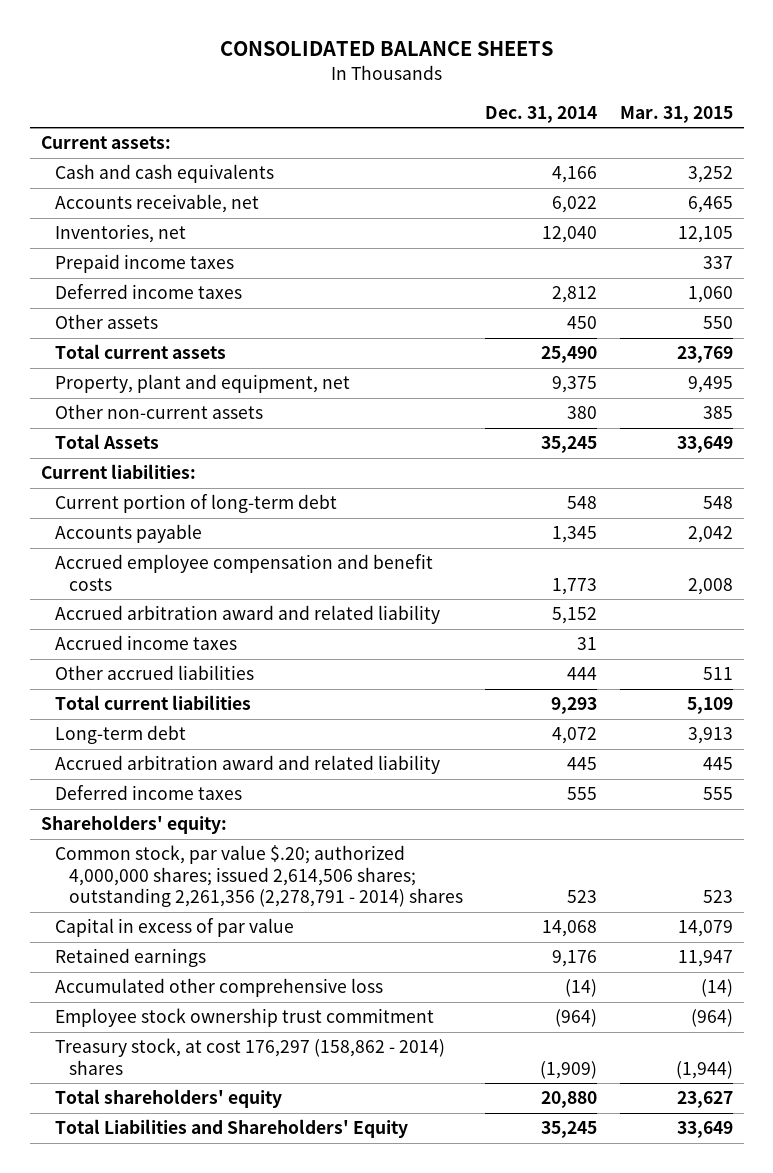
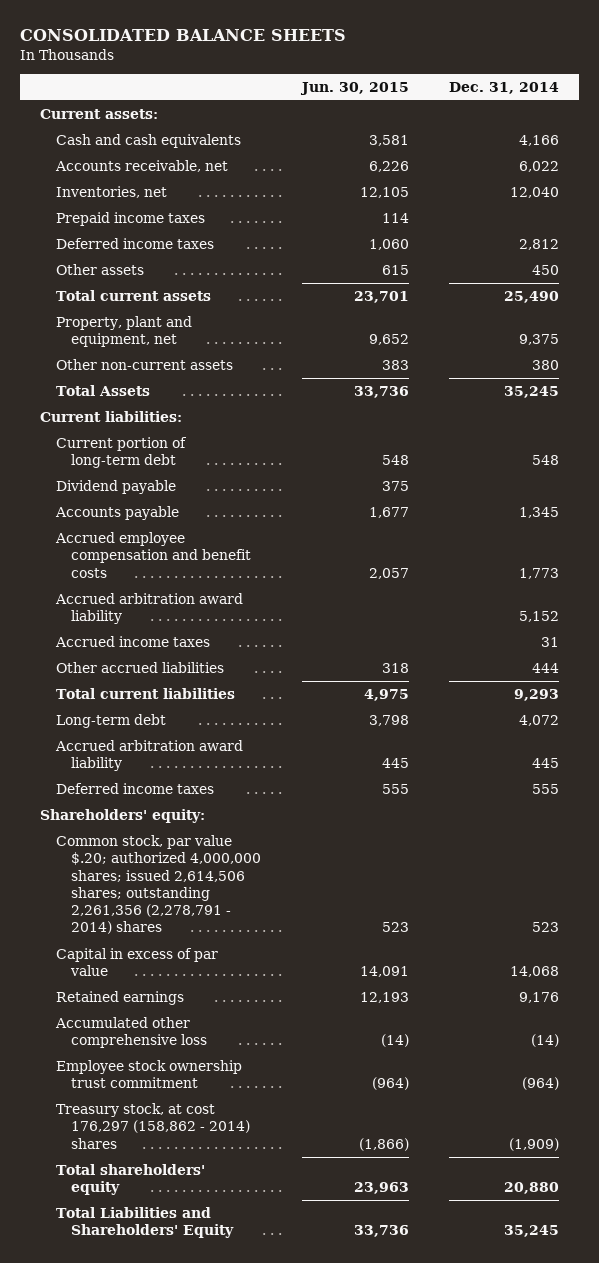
- | Dec. 31, 2014 | Mar. 31, 2015
+ | Jun. 30, 2015 | Dec. 31, 2014
+ Dividend payable | 375 |
- Accrued arbitration award and related liability | 5,152 |
+ Accrued arbitration award liability | | 5,152
- Accrued arbitration award and related liability | 445 | 445
+ Accrued arbitration award liability | 445 | 445

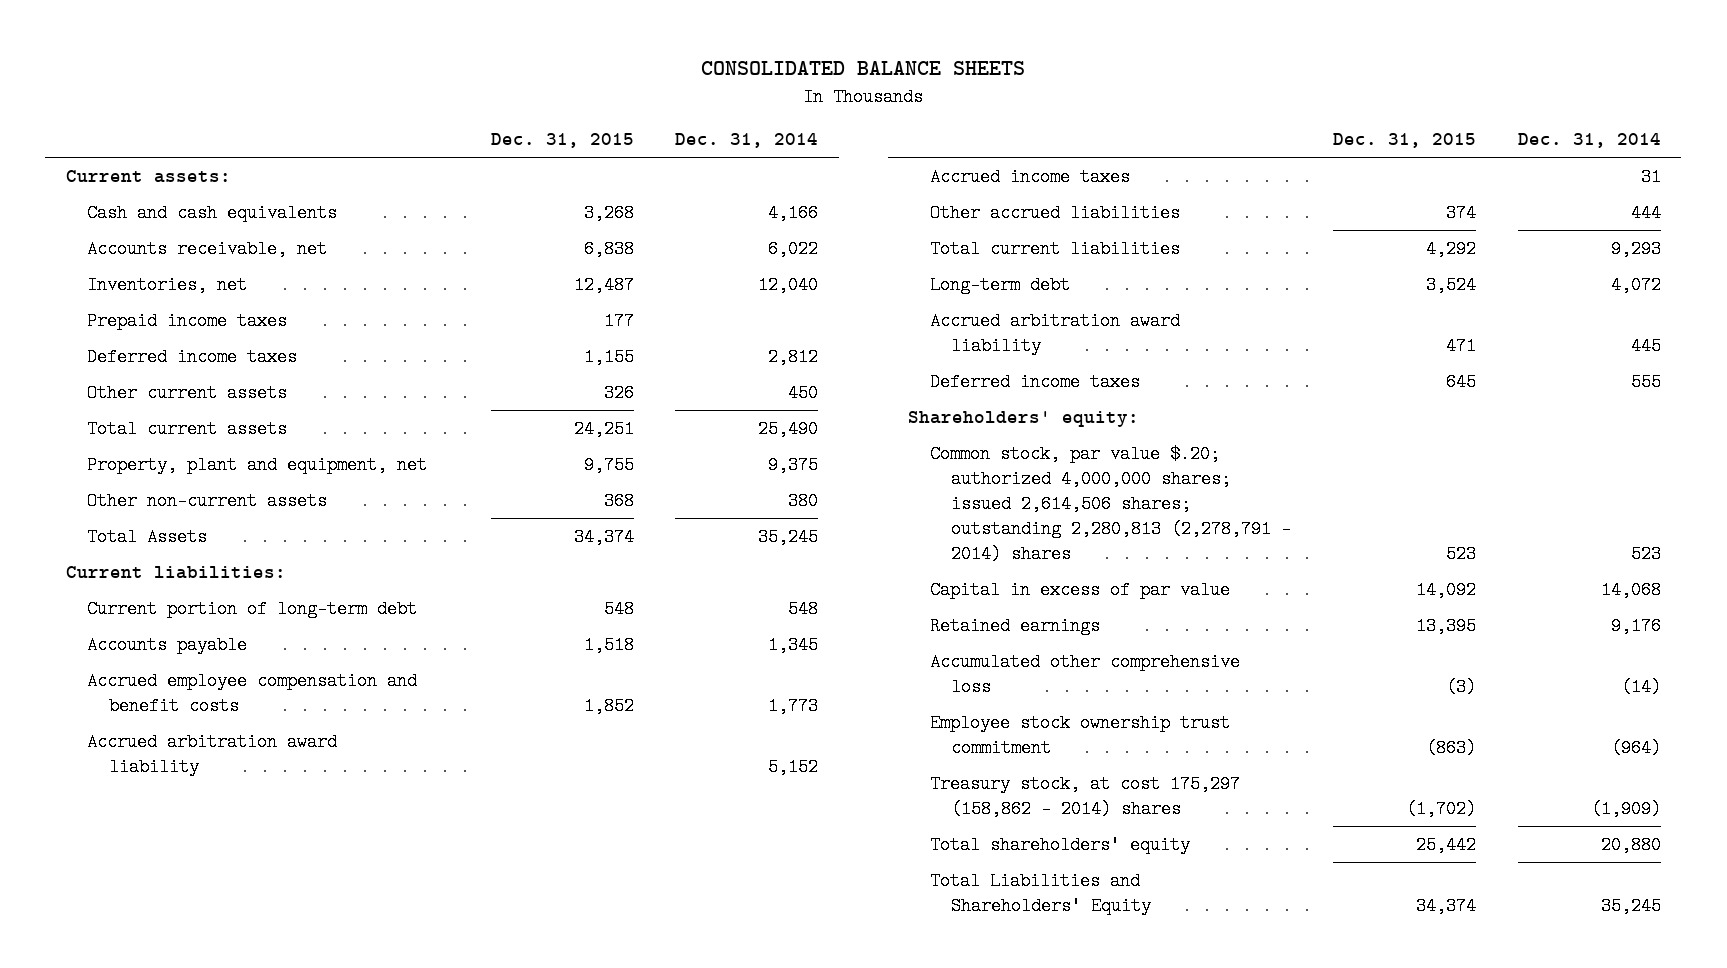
- | Jun. 30, 2015 | Dec. 31, 2014
+ | Dec. 31, 2015 | Dec. 31, 2014
- Other assets | 615 | 450
+ Other current assets | 326 | 450
- Dividend payable | 375 |
- Common stock, par value $.20; authorized 4,000,000 shares; issued 2,614,506 shares; outstanding 2,261,356 (2,278,791 - 2014) shares | 523 | 523
+ Common stock, par value $.20; authorized 4,000,000 shares; issued 2,614,506 shares; outstanding 2,280,813 (2,278,791 - 2014) shares | 523 | 523
- Treasury stock, at cost 176,297 (158,862 - 2014) shares | (1,866) | (1,909)
+ Treasury stock, at cost 175,297 (158,862 - 2014) shares | (1,702) | (1,909)

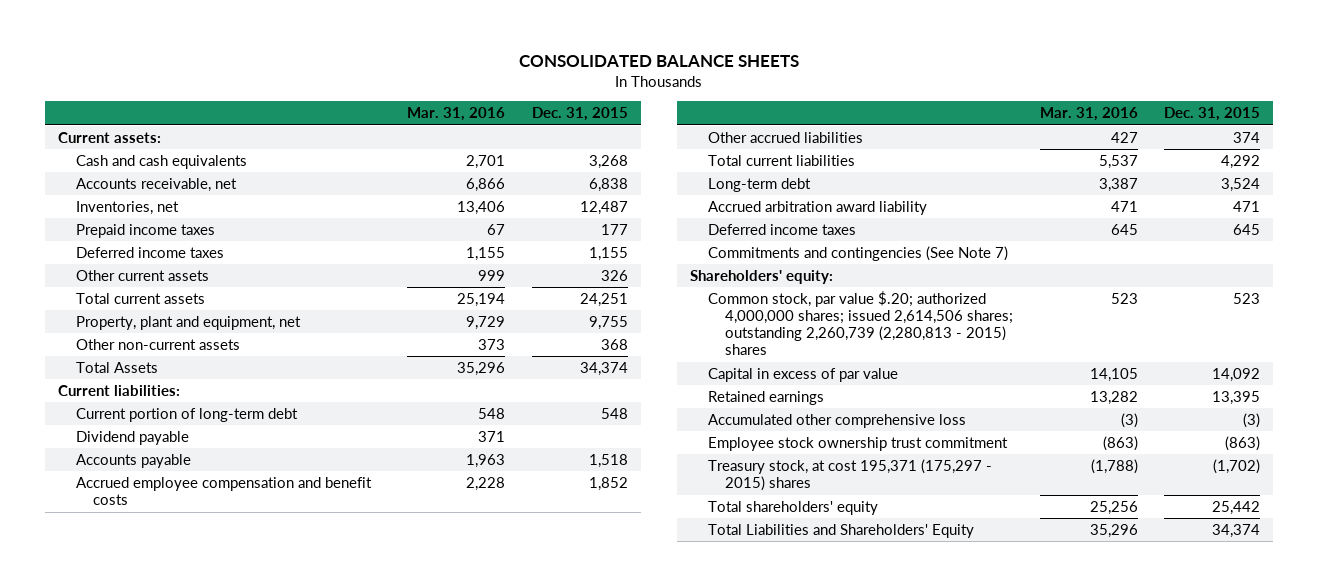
- | Dec. 31, 2015 | Dec. 31, 2014
+ | Mar. 31, 2016 | Dec. 31, 2015
+ Dividend payable | 371 |
- Accrued arbitration award liability | | 5,152
- Accrued income taxes | | 31
+ Commitments and contingencies (See Note 7)
- Common stock, par value $.20; authorized 4,000,000 shares; issued 2,614,506 shares; outstanding 2,280,813 (2,278,791 - 2014) shares | 523 | 523
+ Common stock, par value $.20; authorized 4,000,000 shares; issued 2,614,506 shares; outstanding 2,260,739 (2,280,813 - 2015) shares | 523 | 523
- Treasury stock, at cost 175,297 (158,862 - 2014) shares | (1,702) | (1,909)
+ Treasury stock, at cost 195,371 (175,297 - 2015) shares | (1,788) | (1,702)

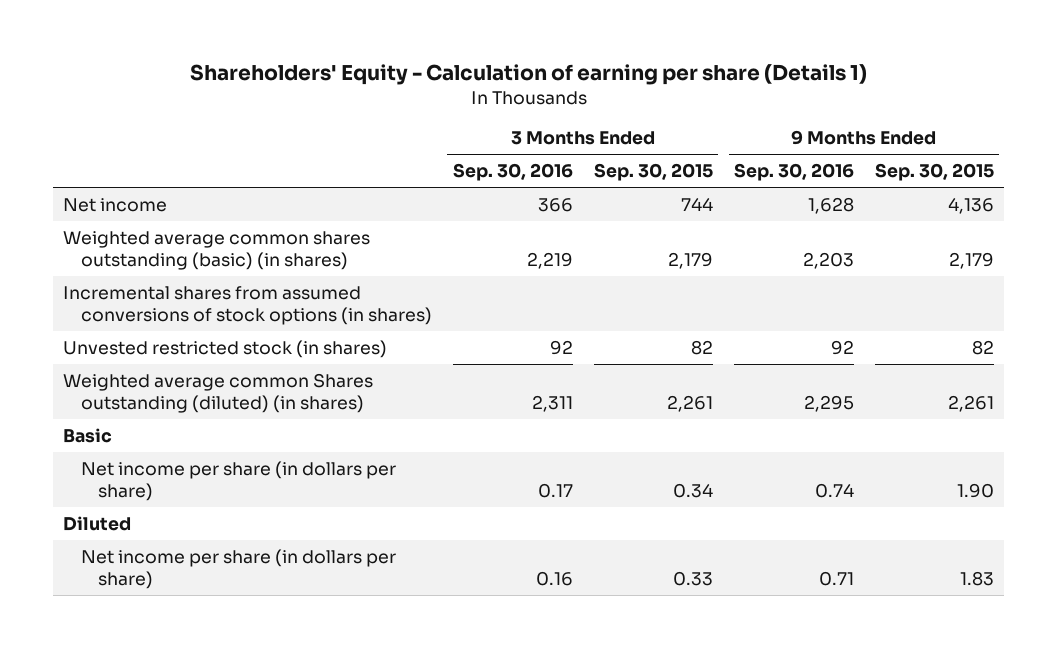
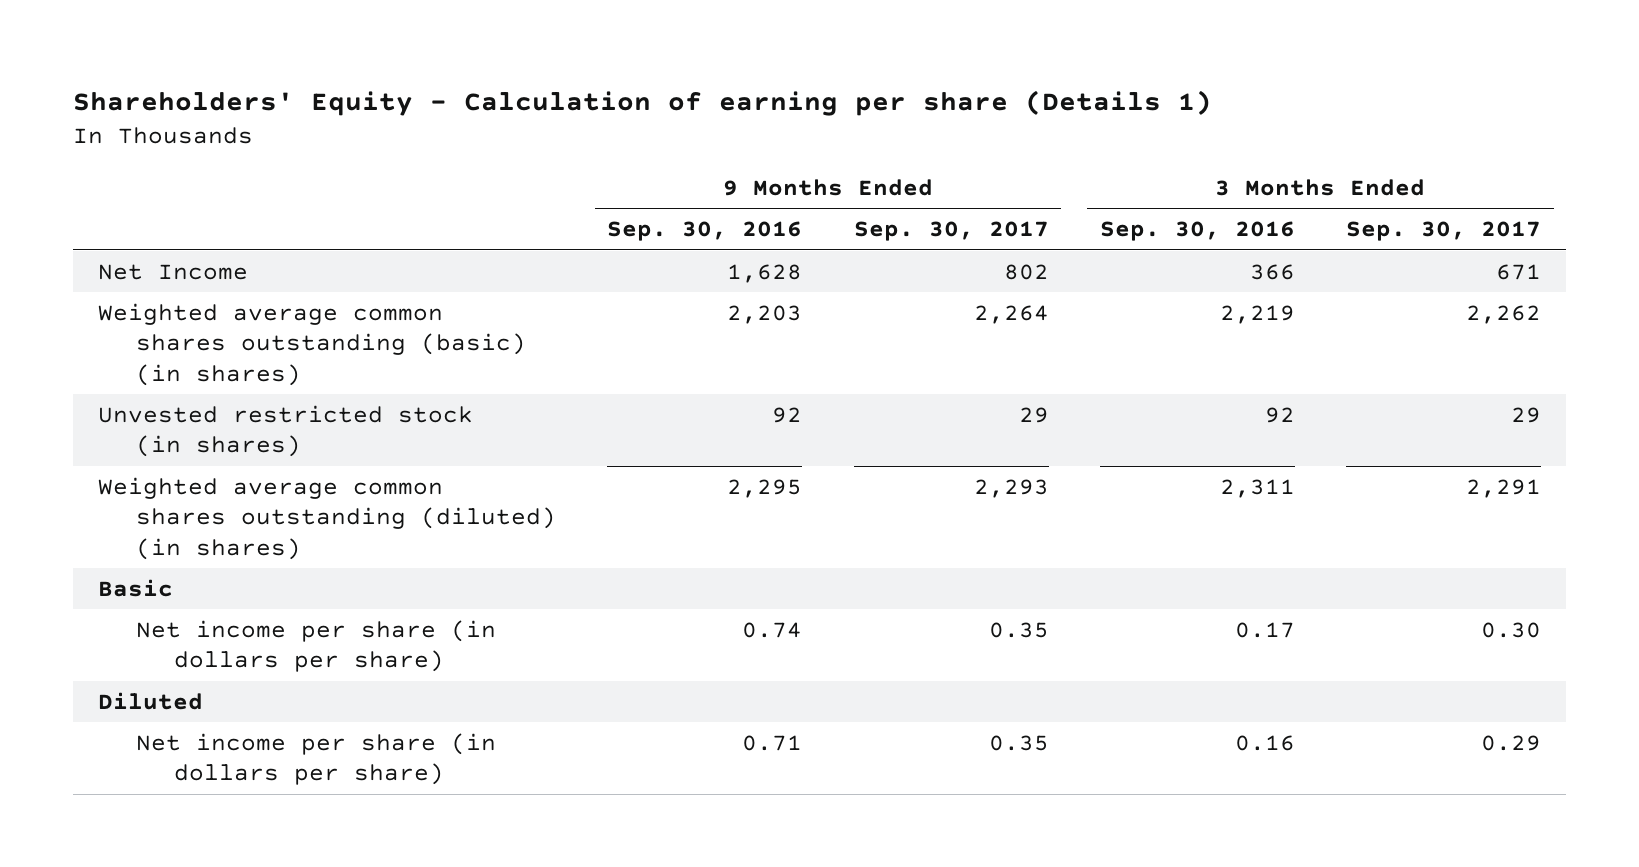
- | 3 Months Ended Sep. 30, 2016 | 3 Months Ended Sep. 30, 2015 | 9 Months Ended Sep. 30, 2016 | 9 Months Ended Sep. 30, 2015
+ | 9 Months Ended Sep. 30, 2016 | 9 Months Ended Sep. 30, 2017 | 3 Months Ended Sep. 30, 2016 | 3 Months Ended Sep. 30, 2017
- Net income | 366 | 744 | 1,628 | 4,136
+ Net Income | 1,628 | 802 | 366 | 671
- Incremental shares from assumed conversions of stock options (in shares)
- Weighted average common Shares outstanding (diluted) (in shares) | 2,311 | 2,261 | 2,295 | 2,261
+ Weighted average common shares outstanding (diluted) (in shares) | 2,295 | 2,293 | 2,311 | 2,291

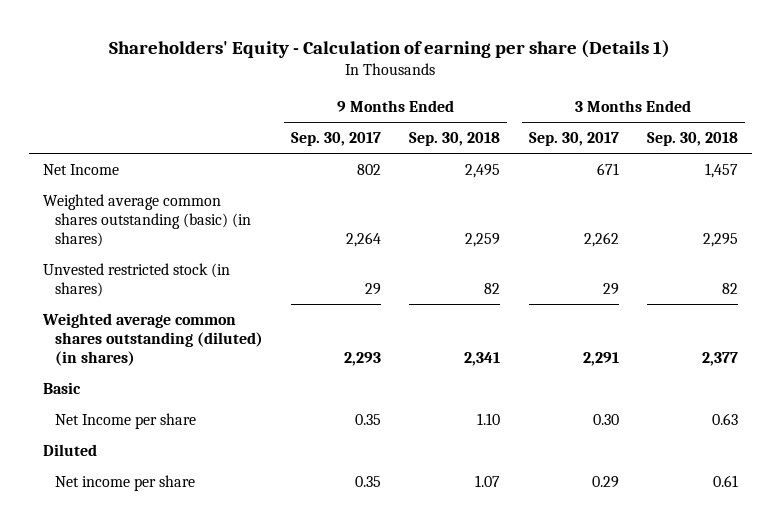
- | 9 Months Ended Sep. 30, 2016 | 9 Months Ended Sep. 30, 2017 | 3 Months Ended Sep. 30, 2016 | 3 Months Ended Sep. 30, 2017
+ | 9 Months Ended Sep. 30, 2017 | 9 Months Ended Sep. 30, 2018 | 3 Months Ended Sep. 30, 2017 | 3 Months Ended Sep. 30, 2018
- Net income per share (in dollars per share) | 0.74 | 0.35 | 0.17 | 0.30
+ Net Income per share | 0.35 | 1.10 | 0.30 | 0.63
- Net income per share (in dollars per share) | 0.71 | 0.35 | 0.16 | 0.29
+ Net income per share | 0.35 | 1.07 | 0.29 | 0.61

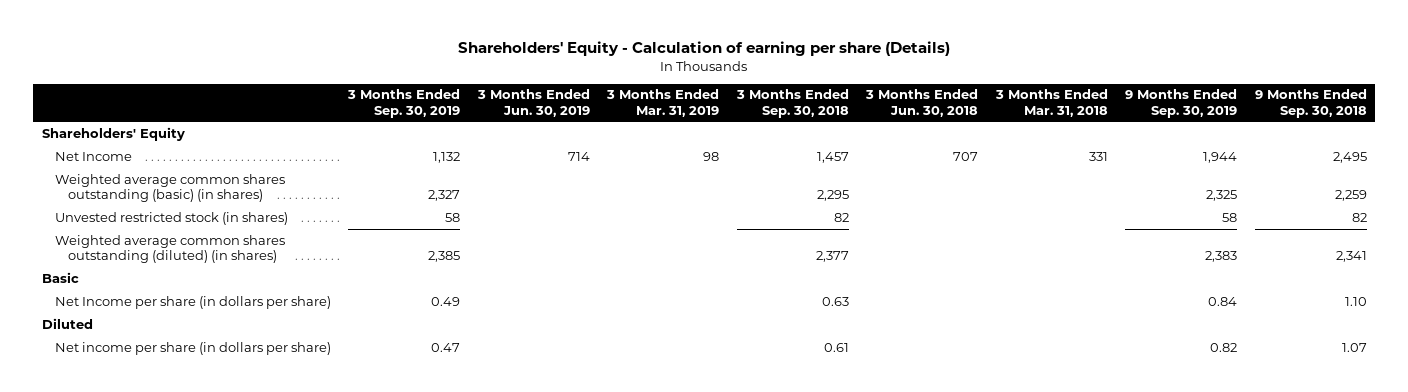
- Shareholders' Equity - Calculation of earning per share (Details 1)
+ Shareholders' Equity - Calculation of earning per share (Details)
- | 9 Months Ended Sep. 30, 2017 | 9 Months Ended Sep. 30, 2018 | 3 Months Ended Sep. 30, 2017 | 3 Months Ended Sep. 30, 2018
+ | 3 Months Ended Sep. 30, 2019 | 3 Months Ended Jun. 30, 2019 | 3 Months Ended Mar. 31, 2019 | 3 Months Ended Sep. 30, 2018 | 3 Months Ended Jun. 30, 2018 | 3 Months Ended Mar. 31, 2018 | 9 Months Ended Sep. 30, 2019 | 9 Months Ended Sep. 30, 2018
+ Shareholders' Equity
- Net Income per share | 0.35 | 1.10 | 0.30 | 0.63
+ Net Income per share (in dollars per share) | 0.49 | | | 0.63 | | | 0.84 | 1.10
- Net income per share | 0.35 | 1.07 | 0.29 | 0.61
+ Net income per share (in dollars per share) | 0.47 | | | 0.61 | | | 0.82 | 1.07

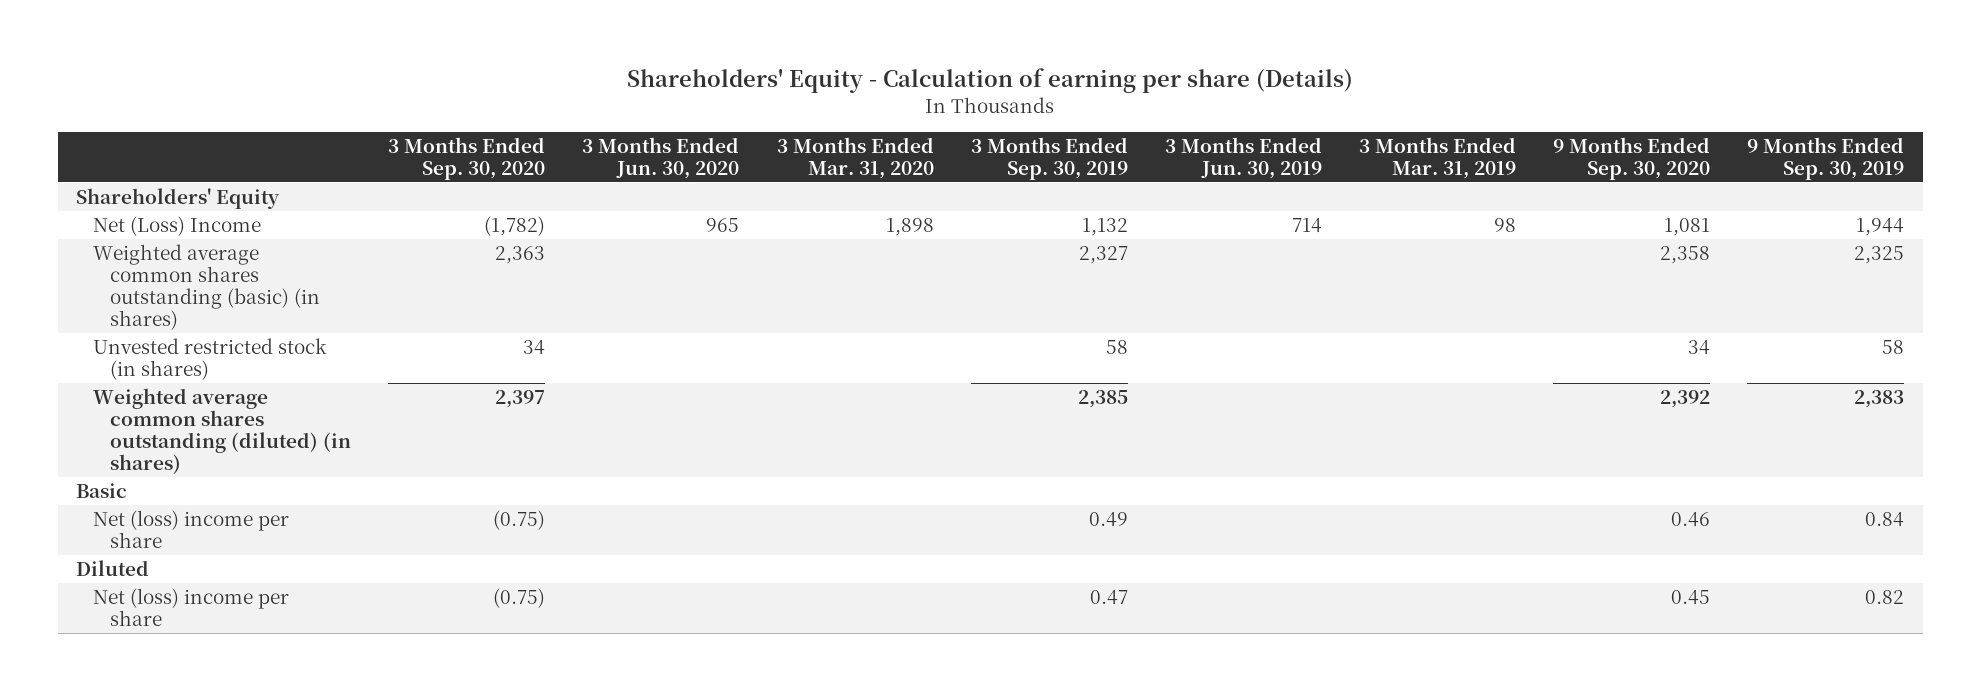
- | 3 Months Ended Sep. 30, 2019 | 3 Months Ended Jun. 30, 2019 | 3 Months Ended Mar. 31, 2019 | 3 Months Ended Sep. 30, 2018 | 3 Months Ended Jun. 30, 2018 | 3 Months Ended Mar. 31, 2018 | 9 Months Ended Sep. 30, 2019 | 9 Months Ended Sep. 30, 2018
+ | 3 Months Ended Sep. 30, 2020 | 3 Months Ended Jun. 30, 2020 | 3 Months Ended Mar. 31, 2020 | 3 Months Ended Sep. 30, 2019 | 3 Months Ended Jun. 30, 2019 | 3 Months Ended Mar. 31, 2019 | 9 Months Ended Sep. 30, 2020 | 9 Months Ended Sep. 30, 2019
- Net Income | 1,132 | 714 | 98 | 1,457 | 707 | 331 | 1,944 | 2,495
+ Net (Loss) Income | (1,782) | 965 | 1,898 | 1,132 | 714 | 98 | 1,081 | 1,944
- Net Income per share (in dollars per share) | 0.49 | | | 0.63 | | | 0.84 | 1.10
+ Net (loss) income per share | (0.75) | | | 0.49 | | | 0.46 | 0.84
- Net income per share (in dollars per share) | 0.47 | | | 0.61 | | | 0.82 | 1.07
+ Net (loss) income per share | (0.75) | | | 0.47 | | | 0.45 | 0.82

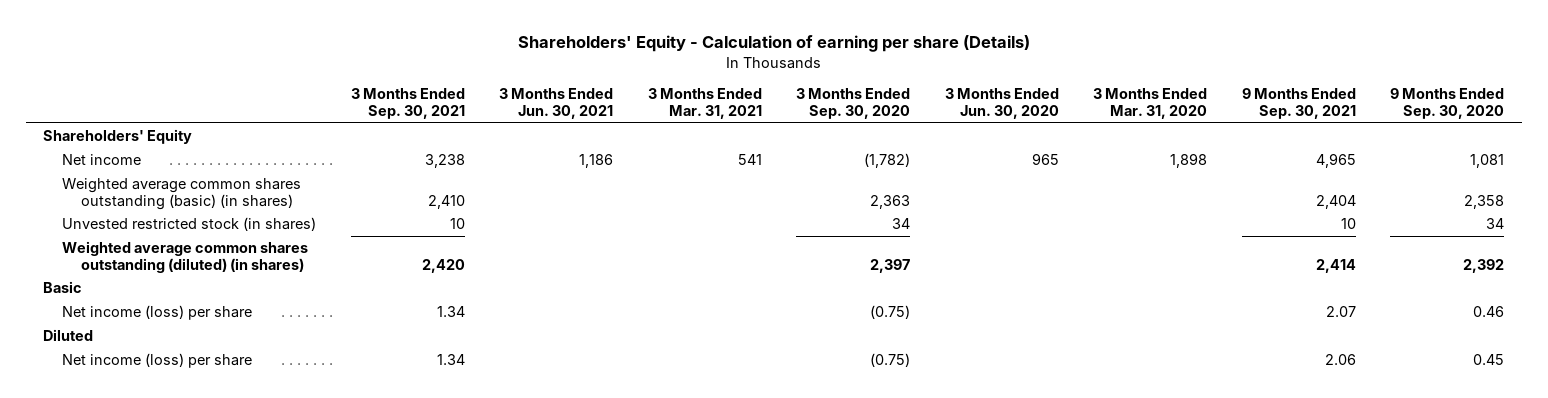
- | 3 Months Ended Sep. 30, 2020 | 3 Months Ended Jun. 30, 2020 | 3 Months Ended Mar. 31, 2020 | 3 Months Ended Sep. 30, 2019 | 3 Months Ended Jun. 30, 2019 | 3 Months Ended Mar. 31, 2019 | 9 Months Ended Sep. 30, 2020 | 9 Months Ended Sep. 30, 2019
+ | 3 Months Ended Sep. 30, 2021 | 3 Months Ended Jun. 30, 2021 | 3 Months Ended Mar. 31, 2021 | 3 Months Ended Sep. 30, 2020 | 3 Months Ended Jun. 30, 2020 | 3 Months Ended Mar. 31, 2020 | 9 Months Ended Sep. 30, 2021 | 9 Months Ended Sep. 30, 2020
- Net (Loss) Income | (1,782) | 965 | 1,898 | 1,132 | 714 | 98 | 1,081 | 1,944
+ Net income | 3,238 | 1,186 | 541 | (1,782) | 965 | 1,898 | 4,965 | 1,081
- Net (loss) income per share | (0.75) | | | 0.49 | | | 0.46 | 0.84
+ Net income (loss) per share | 1.34 | | | (0.75) | | | 2.07 | 0.46
- Net (loss) income per share | (0.75) | | | 0.47 | | | 0.45 | 0.82
+ Net income (loss) per share | 1.34 | | | (0.75) | | | 2.06 | 0.45

